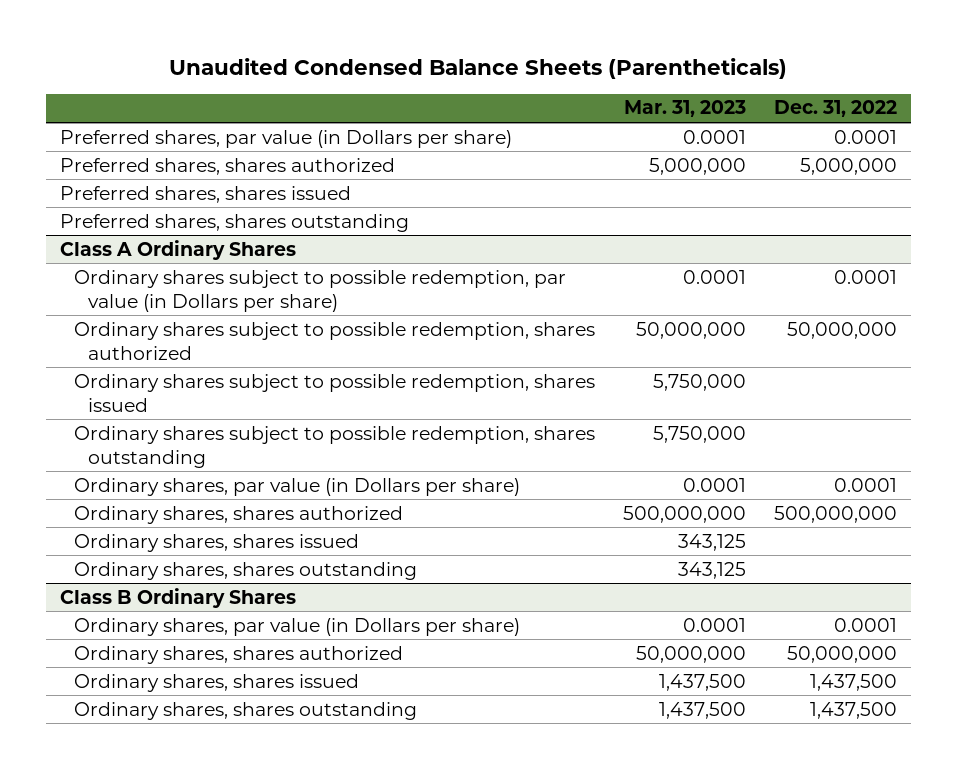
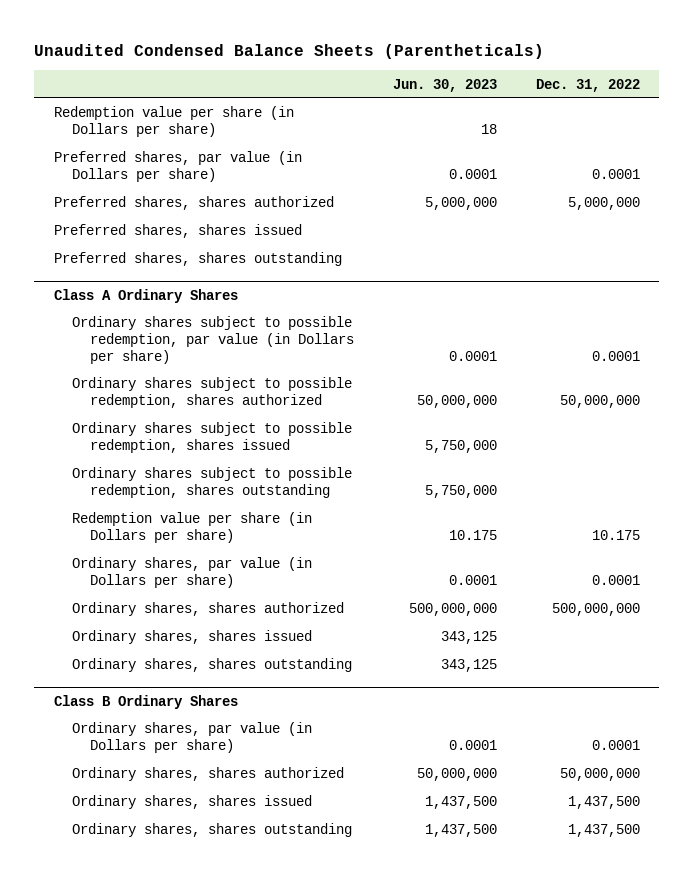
- | Mar. 31, 2023 | Dec. 31, 2022
+ | Jun. 30, 2023 | Dec. 31, 2022
+ Redemption value per share (in Dollars per share) | 18 |
@ Class A Ordinary Shares
+ Redemption value per share (in Dollars per share) | 10.175 | 10.175

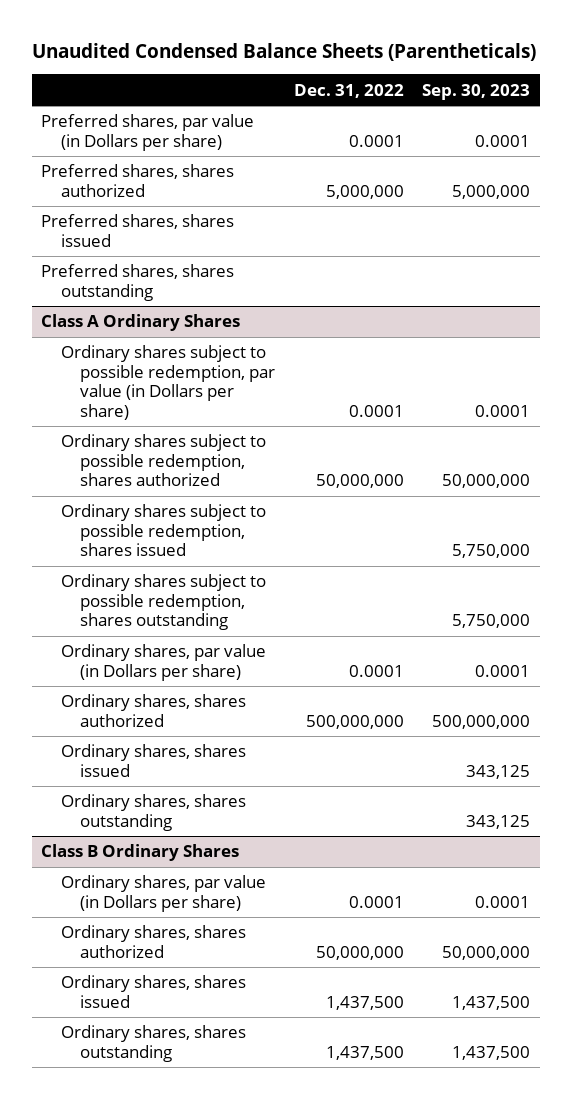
- | Jun. 30, 2023 | Dec. 31, 2022
+ | Dec. 31, 2022 | Sep. 30, 2023
- Redemption value per share (in Dollars per share) | 18 |
@ Class A Ordinary Shares
- Redemption value per share (in Dollars per share) | 10.175 | 10.175

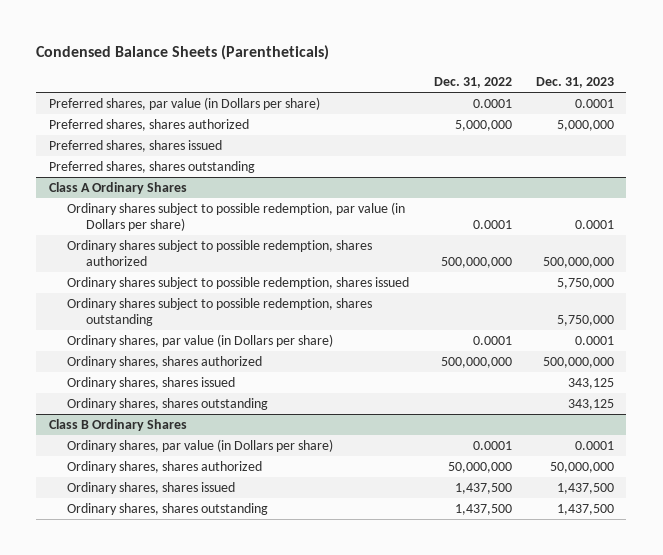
- Unaudited Condensed Balance Sheets (Parentheticals)
+ Condensed Balance Sheets (Parentheticals)
- | Dec. 31, 2022 | Sep. 30, 2023
+ | Dec. 31, 2022 | Dec. 31, 2023
@ Class A Ordinary Shares
- Ordinary shares subject to possible redemption, shares authorized | 50,000,000 | 50,000,000
+ Ordinary shares subject to possible redemption, shares authorized | 500,000,000 | 500,000,000

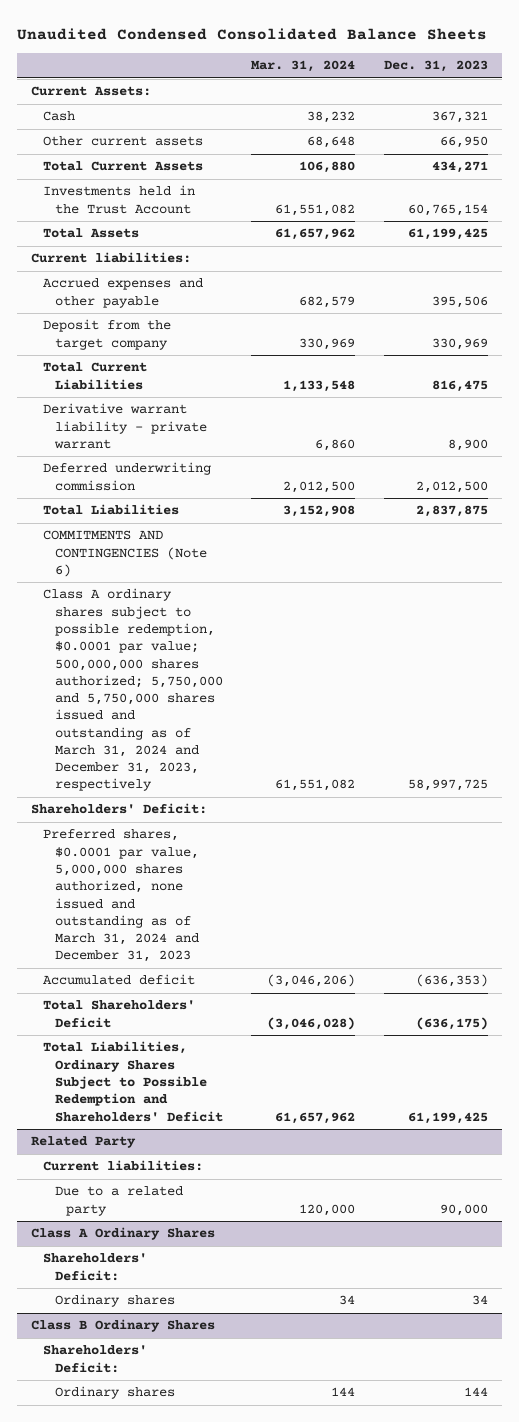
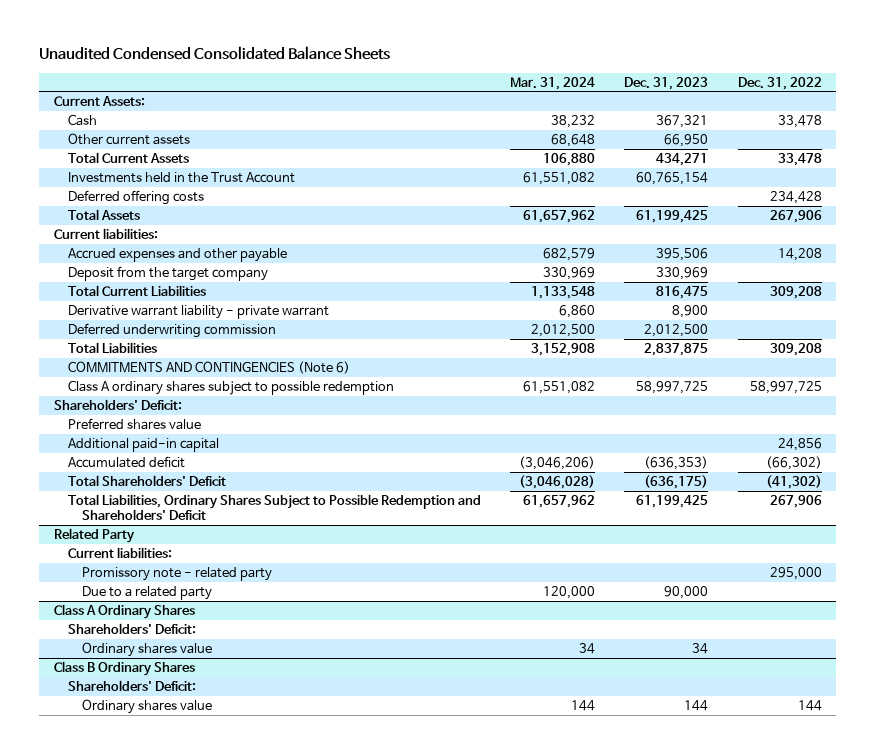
- | Mar. 31, 2024 | Dec. 31, 2023
+ | Mar. 31, 2024 | Dec. 31, 2023 | Dec. 31, 2022
+ Deferred offering costs | | | 234,428
- Class A ordinary shares subject to possible redemption, $0.0001 par value; 500,000,000 shares authorized; 5,750,000 and 5,750,000 shares issued and outstanding as of March 31, 2024 and December 31, 2023, respectively | 61,551,082 | 58,997,725
+ Class A ordinary shares subject to possible redemption | 61,551,082 | 58,997,725 | 58,997,725
- Preferred shares, $0.0001 par value, 5,000,000 shares authorized, none issued and outstanding as of March 31, 2024 and December 31, 2023
+ Preferred shares value
+ Additional paid-in capital | | | 24,856
@ Related Party
+ Promissory note - related party | | | 295,000
@ Class A Ordinary Shares
- Ordinary shares | 34 | 34
+ Ordinary shares value | 34 | 34 |
@ Class B Ordinary Shares
- Ordinary shares | 144 | 144
+ Ordinary shares value | 144 | 144 | 144

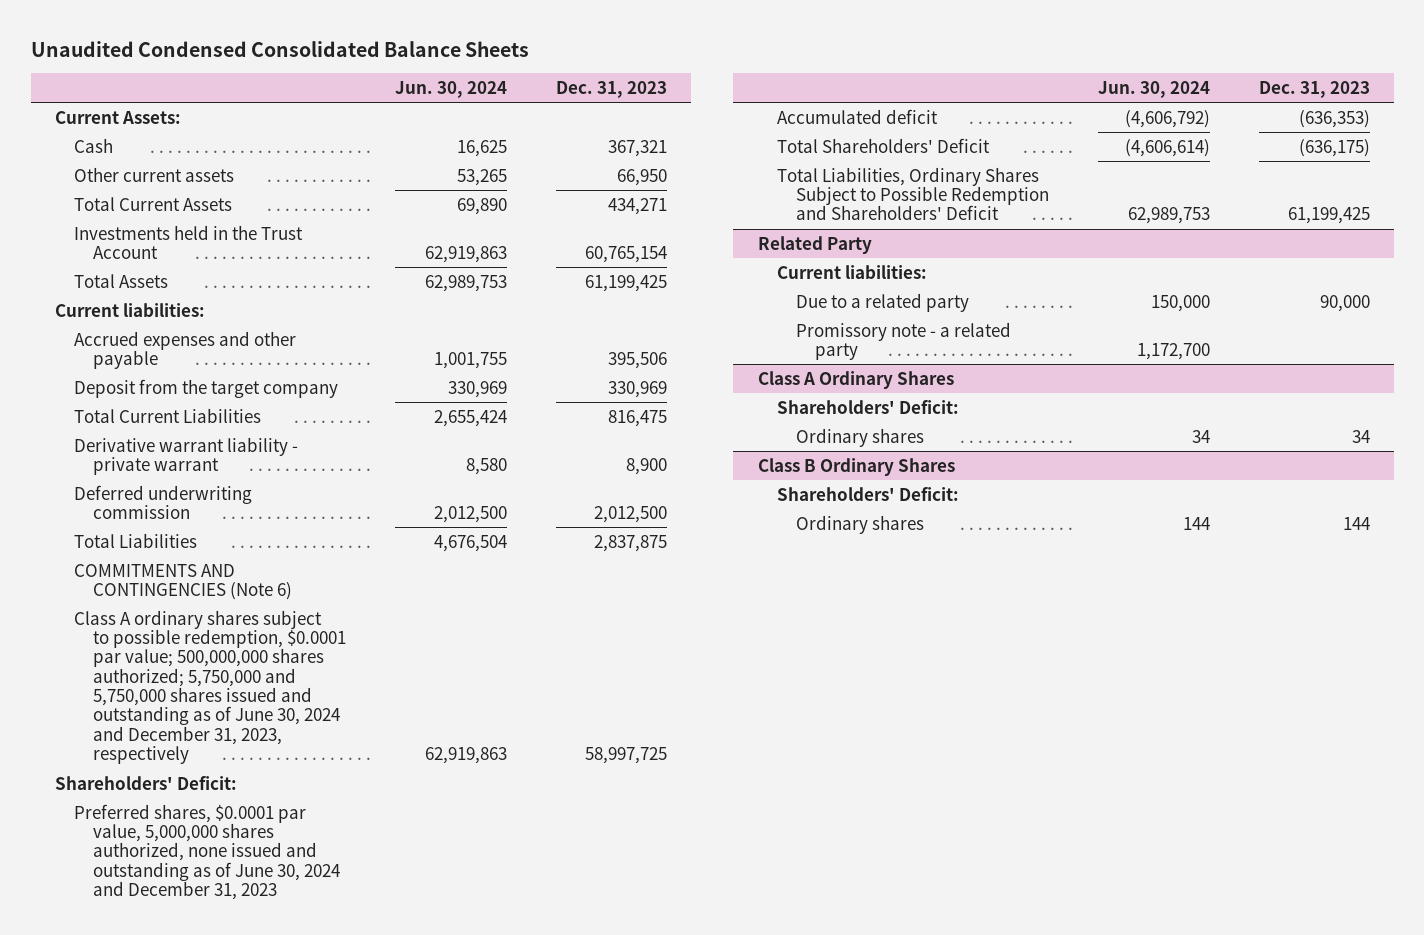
- | Mar. 31, 2024 | Dec. 31, 2023 | Dec. 31, 2022
+ | Jun. 30, 2024 | Dec. 31, 2023
- Deferred offering costs | | | 234,428
- Class A ordinary shares subject to possible redemption | 61,551,082 | 58,997,725 | 58,997,725
+ Class A ordinary shares subject to possible redemption, $0.0001 par value; 500,000,000 shares authorized; 5,750,000 and 5,750,000 shares issued and outstanding as of June 30, 2024 and December 31, 2023, respectively | 62,919,863 | 58,997,725
- Preferred shares value
- Additional paid-in capital | | | 24,856
+ Preferred shares, $0.0001 par value, 5,000,000 shares authorized, none issued and outstanding as of June 30, 2024 and December 31, 2023
@ Related Party
- Promissory note - related party | | | 295,000
+ Promissory note - a related party | 1,172,700 |
@ Class A Ordinary Shares
- Ordinary shares value | 34 | 34 |
+ Ordinary shares | 34 | 34
@ Class B Ordinary Shares
- Ordinary shares value | 144 | 144 | 144
+ Ordinary shares | 144 | 144

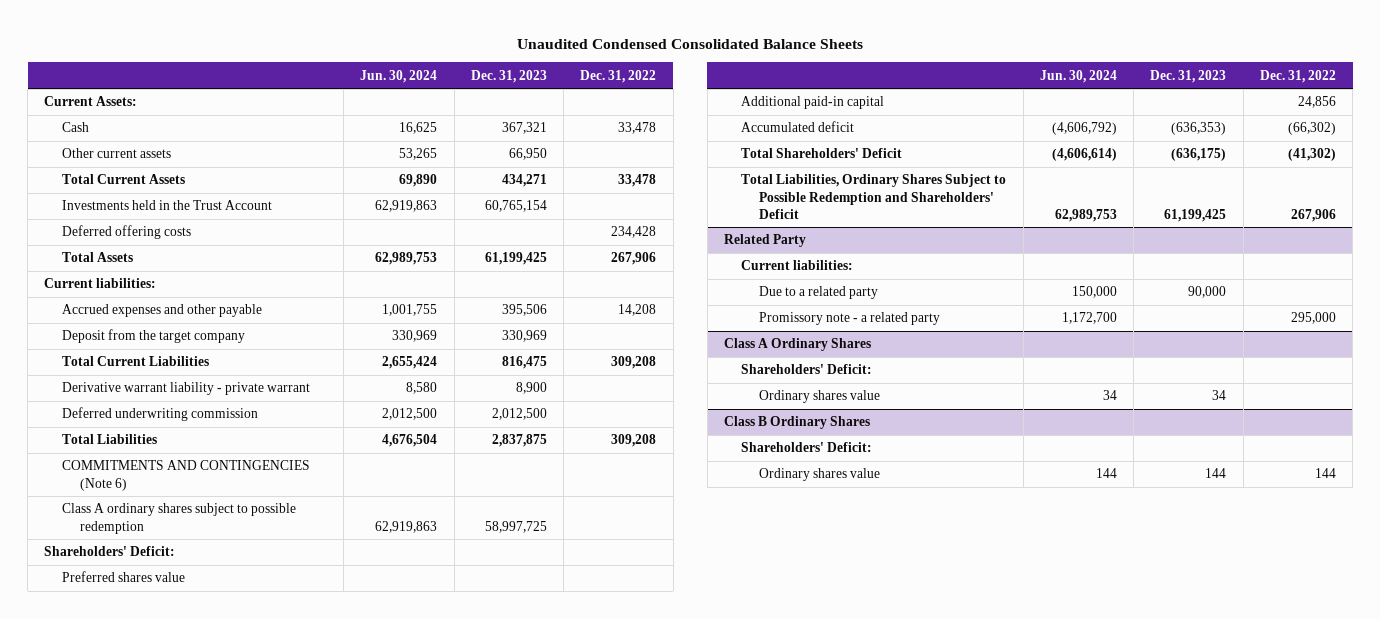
- | Jun. 30, 2024 | Dec. 31, 2023
+ | Jun. 30, 2024 | Dec. 31, 2023 | Dec. 31, 2022
+ Deferred offering costs | | | 234,428
- Class A ordinary shares subject to possible redemption, $0.0001 par value; 500,000,000 shares authorized; 5,750,000 and 5,750,000 shares issued and outstanding as of June 30, 2024 and December 31, 2023, respectively | 62,919,863 | 58,997,725
+ Class A ordinary shares subject to possible redemption | 62,919,863 | 58,997,725 |
- Preferred shares, $0.0001 par value, 5,000,000 shares authorized, none issued and outstanding as of June 30, 2024 and December 31, 2023
+ Preferred shares value
+ Additional paid-in capital | | | 24,856
@ Class A Ordinary Shares
- Ordinary shares | 34 | 34
+ Ordinary shares value | 34 | 34 |
@ Class B Ordinary Shares
- Ordinary shares | 144 | 144
+ Ordinary shares value | 144 | 144 | 144

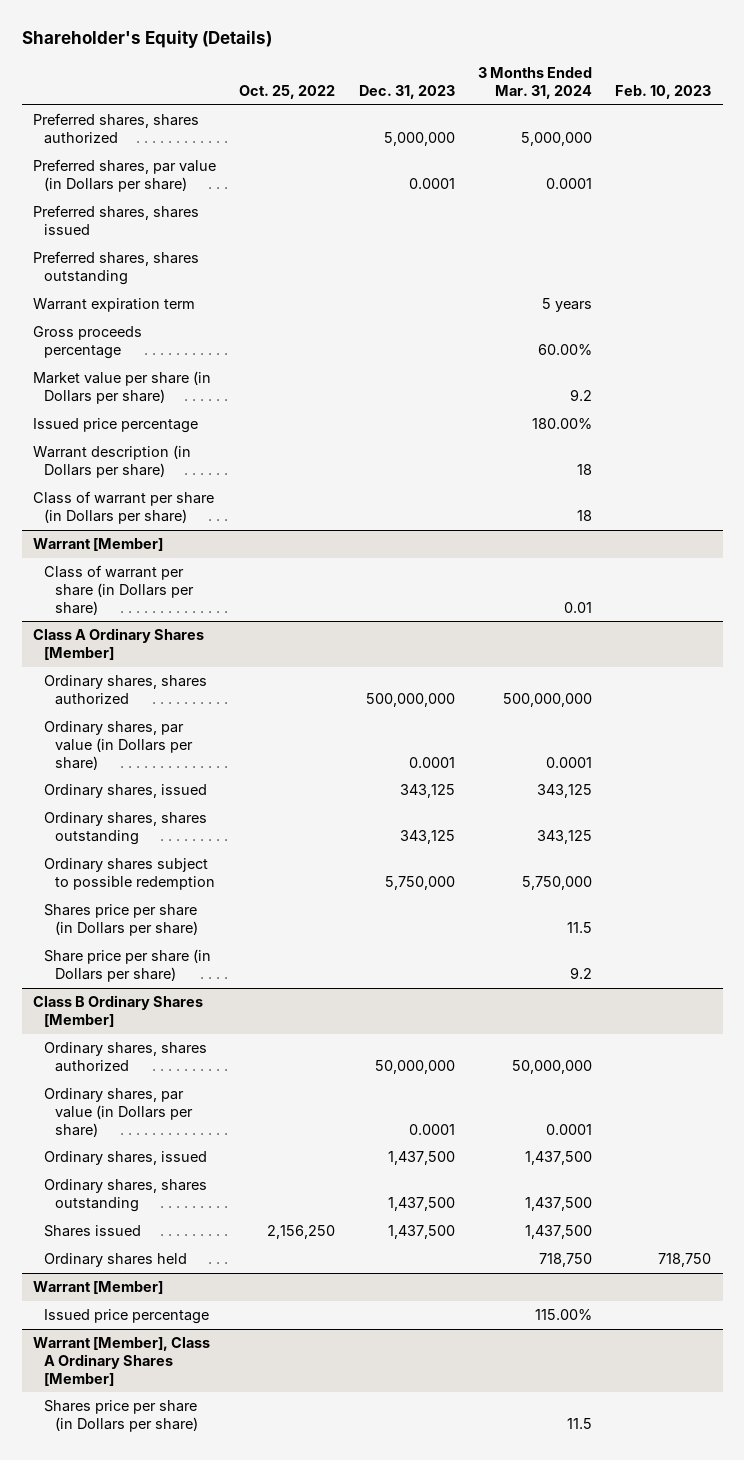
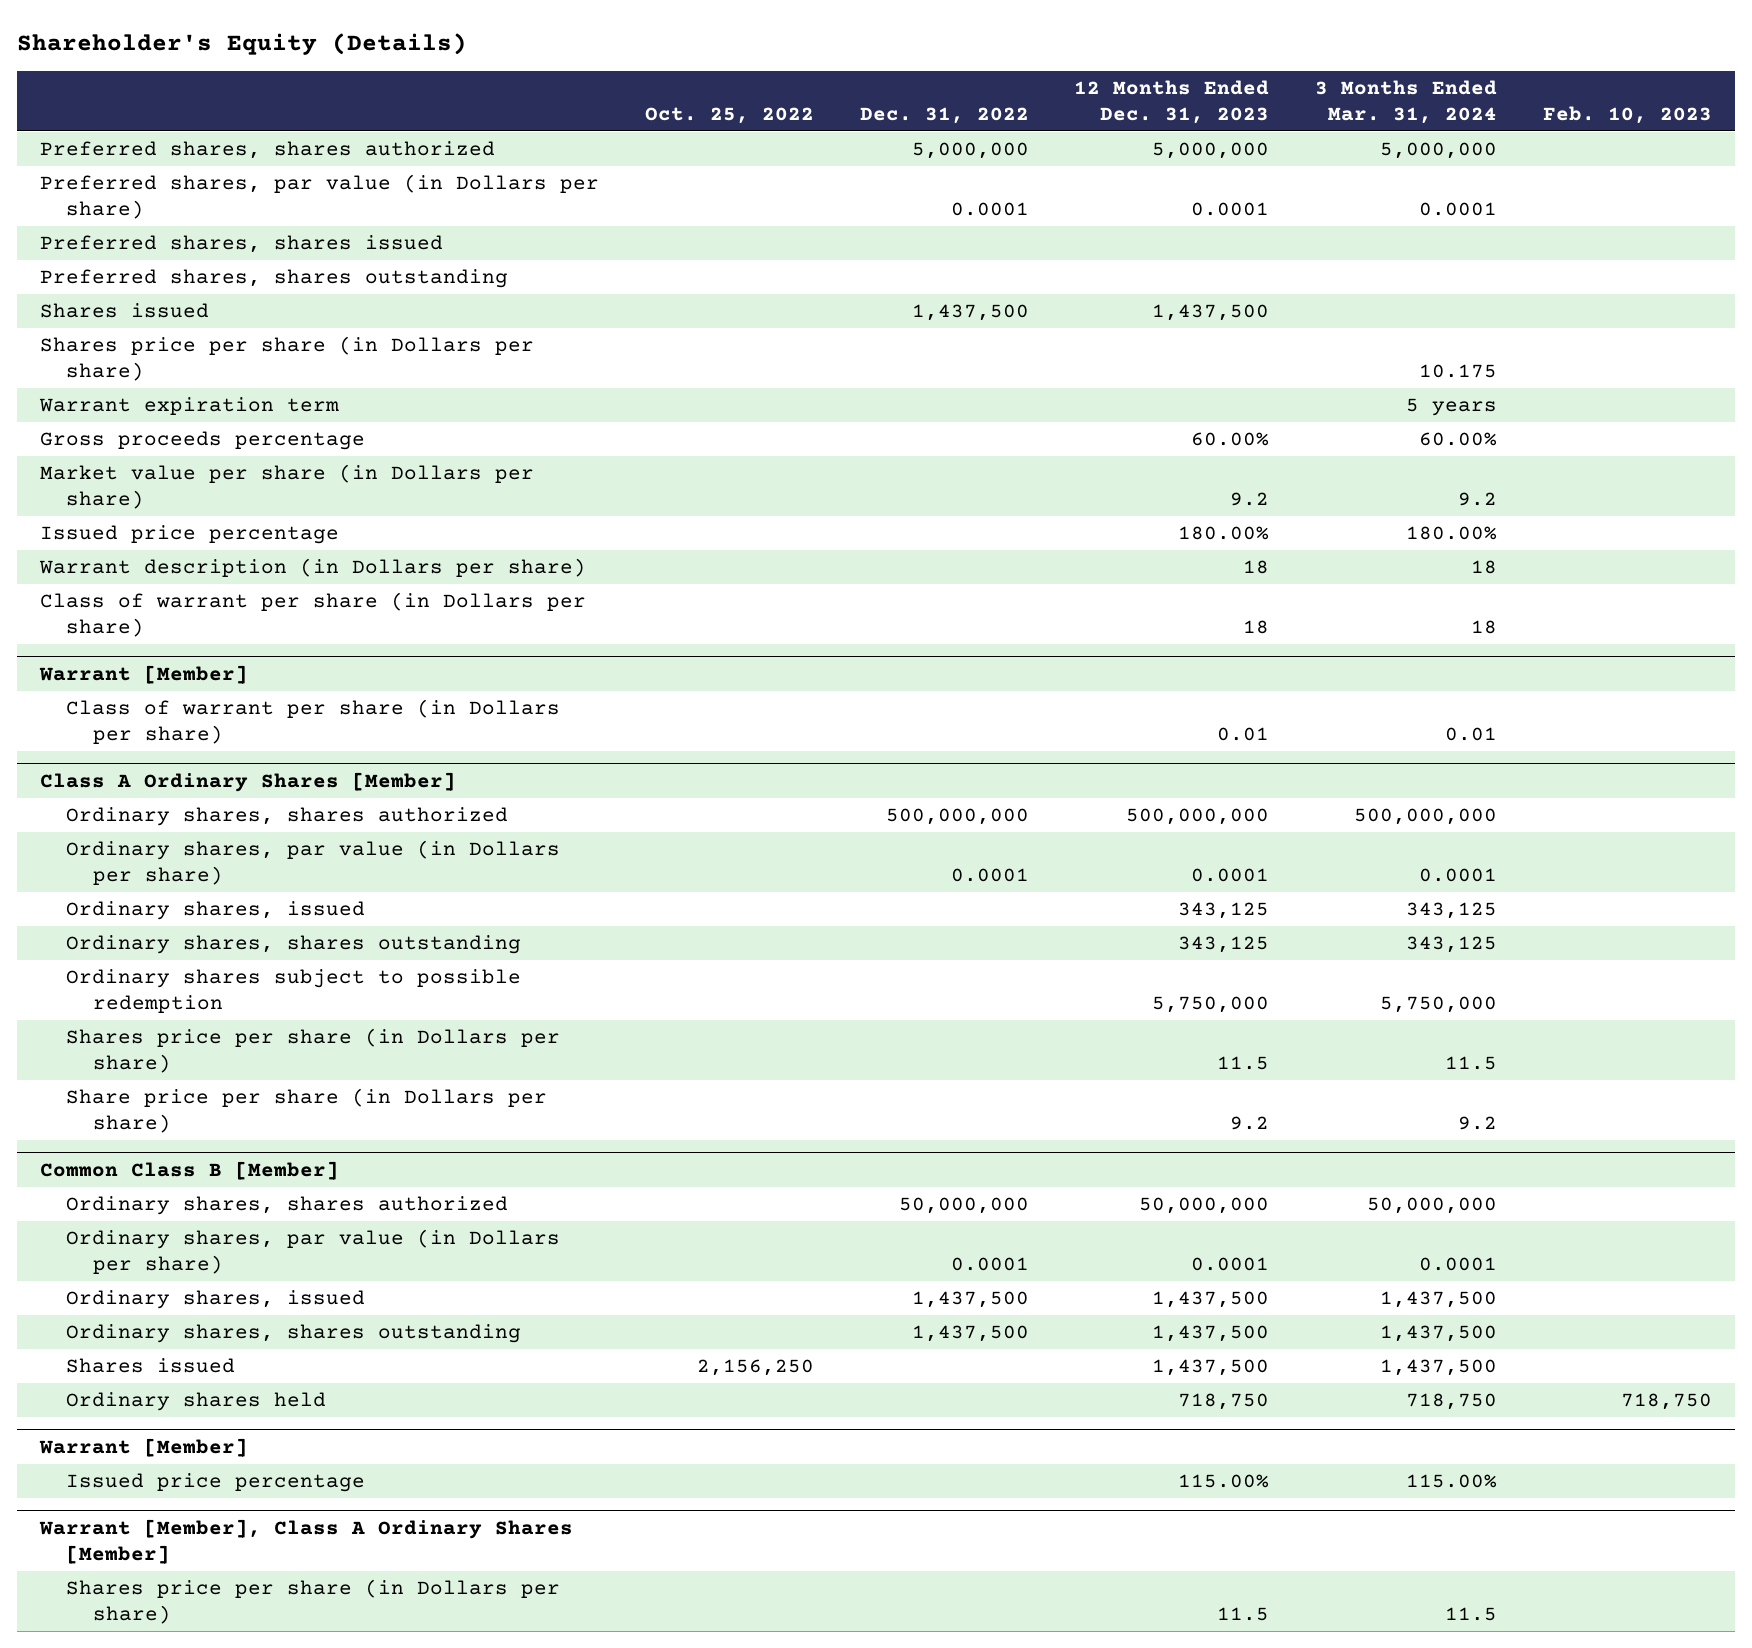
- | Oct. 25, 2022 | Dec. 31, 2023 | 3 Months Ended Mar. 31, 2024 | Feb. 10, 2023
+ | Oct. 25, 2022 | Dec. 31, 2022 | 12 Months Ended Dec. 31, 2023 | 3 Months Ended Mar. 31, 2024 | Feb. 10, 2023
+ Shares issued | | 1,437,500 | 1,437,500 | |
+ Shares price per share (in Dollars per share) | | | | 10.175 |
- Class B Ordinary Shares [Member]
+ Common Class B [Member]

